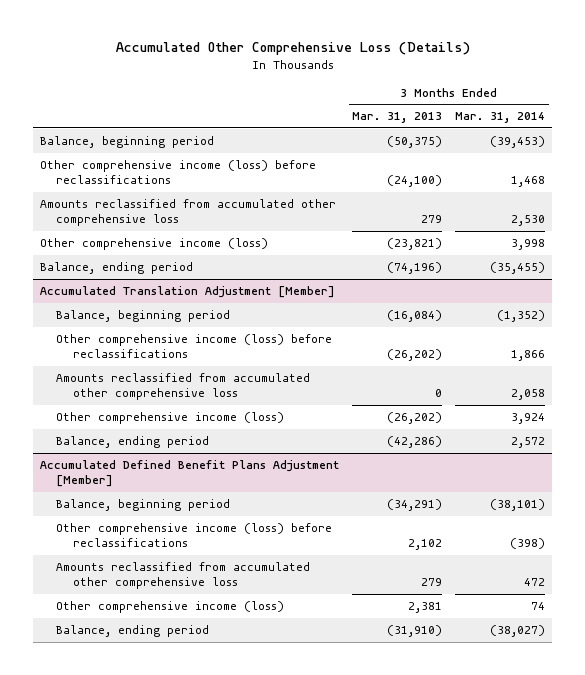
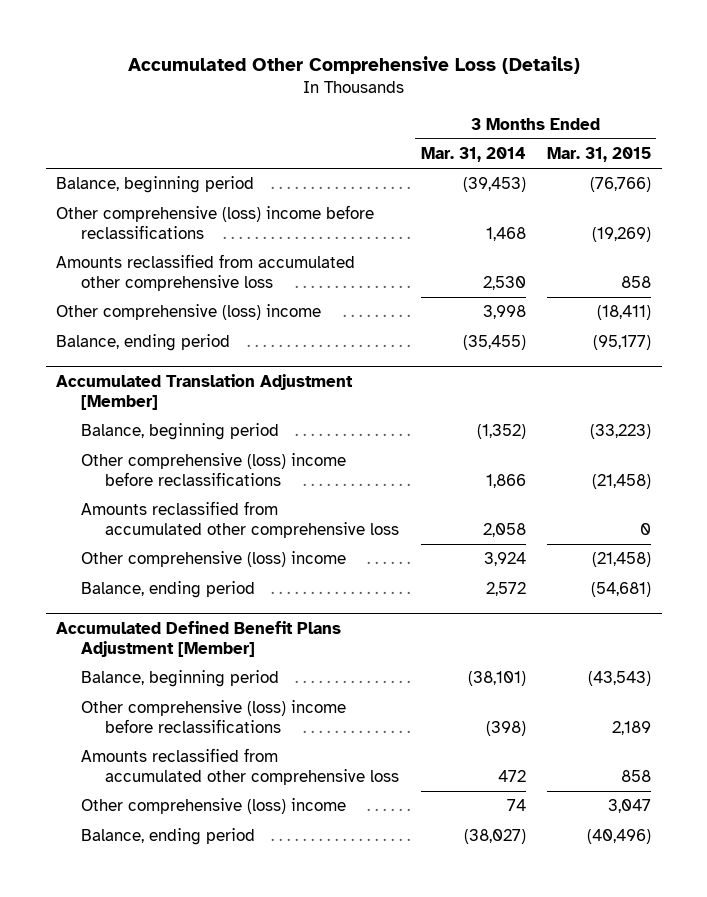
- | 3 Months Ended Mar. 31, 2013 | 3 Months Ended Mar. 31, 2014
+ | 3 Months Ended Mar. 31, 2014 | 3 Months Ended Mar. 31, 2015
- Other comprehensive income (loss) before reclassifications | (24,100) | 1,468
+ Other comprehensive (loss) income before reclassifications | 1,468 | (19,269)
- Other comprehensive income (loss) | (23,821) | 3,998
+ Other comprehensive (loss) income | 3,998 | (18,411)
@ Accumulated Translation Adjustment [Member]
- Other comprehensive income (loss) before reclassifications | (26,202) | 1,866
+ Other comprehensive (loss) income before reclassifications | 1,866 | (21,458)
- Other comprehensive income (loss) | (26,202) | 3,924
+ Other comprehensive (loss) income | 3,924 | (21,458)
@ Accumulated Defined Benefit Plans Adjustment [Member]
- Other comprehensive income (loss) before reclassifications | 2,102 | (398)
+ Other comprehensive (loss) income before reclassifications | (398) | 2,189
- Other comprehensive income (loss) | 2,381 | 74
+ Other comprehensive (loss) income | 74 | 3,047

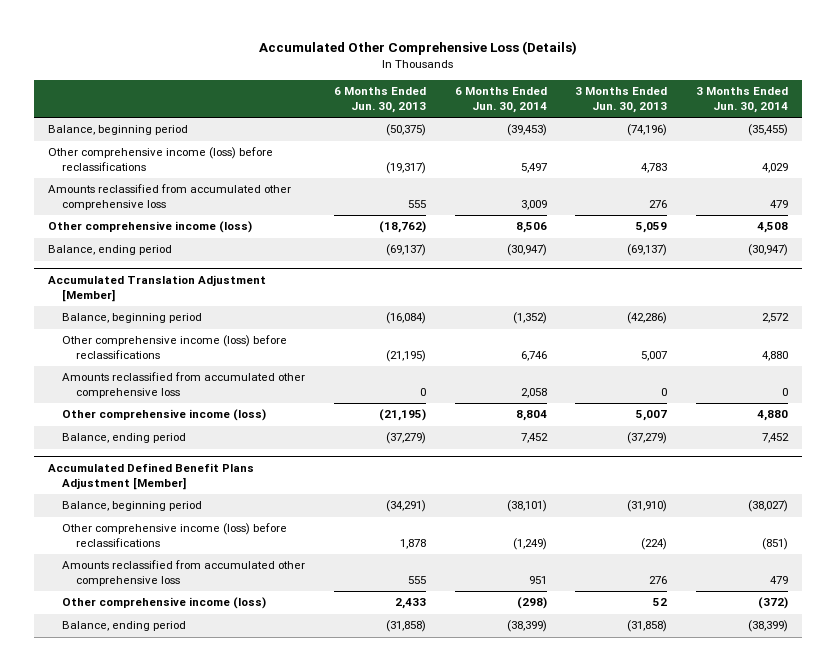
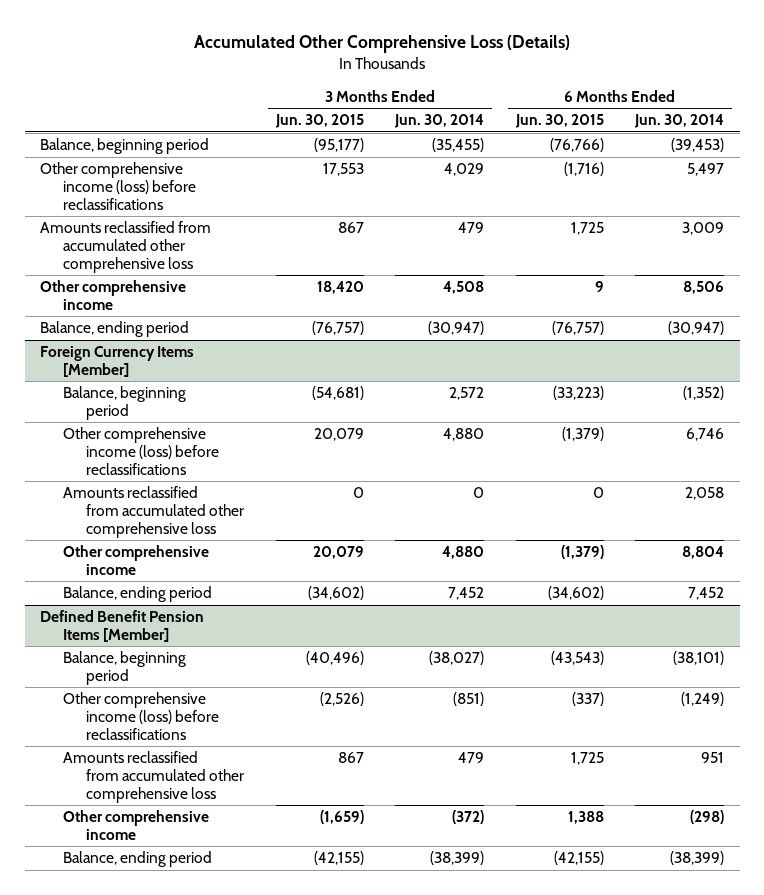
- | 6 Months Ended Jun. 30, 2013 | 6 Months Ended Jun. 30, 2014 | 3 Months Ended Jun. 30, 2013 | 3 Months Ended Jun. 30, 2014
+ | 3 Months Ended Jun. 30, 2015 | 3 Months Ended Jun. 30, 2014 | 6 Months Ended Jun. 30, 2015 | 6 Months Ended Jun. 30, 2014
- Other comprehensive income (loss) | (18,762) | 8,506 | 5,059 | 4,508
+ Other comprehensive income | 18,420 | 4,508 | 9 | 8,506
- Accumulated Translation Adjustment [Member]
+ Foreign Currency Items [Member]
- Other comprehensive income (loss) | (21,195) | 8,804 | 5,007 | 4,880
+ Other comprehensive income | 20,079 | 4,880 | (1,379) | 8,804
- Accumulated Defined Benefit Plans Adjustment [Member]
+ Defined Benefit Pension Items [Member]
- Other comprehensive income (loss) | 2,433 | (298) | 52 | (372)
+ Other comprehensive income | (1,659) | (372) | 1,388 | (298)

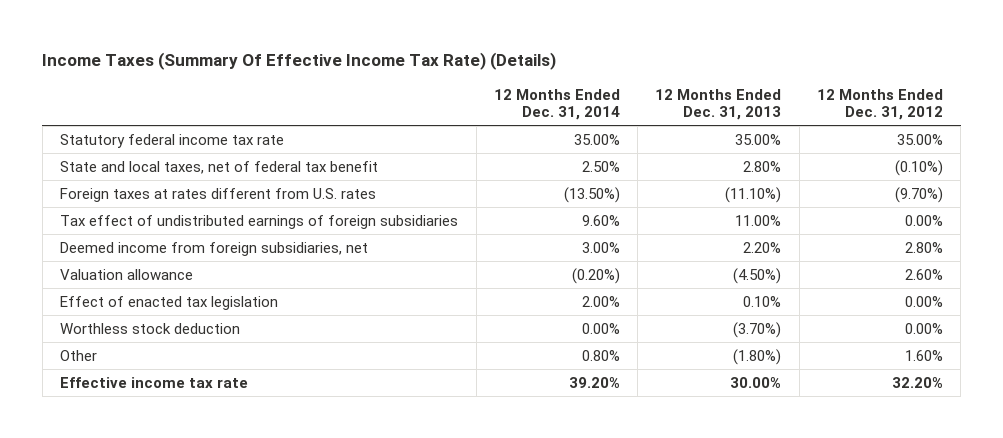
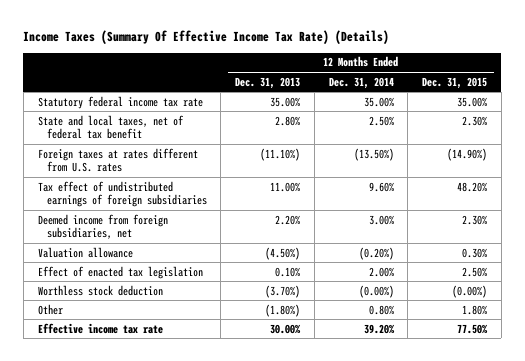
- | 12 Months Ended Dec. 31, 2014 | 12 Months Ended Dec. 31, 2013 | 12 Months Ended Dec. 31, 2012
+ | 12 Months Ended Dec. 31, 2013 | 12 Months Ended Dec. 31, 2014 | 12 Months Ended Dec. 31, 2015
- Worthless stock deduction | 0.00% | (3.70%) | 0.00%
+ Worthless stock deduction | (3.70%) | (0.00%) | (0.00%)

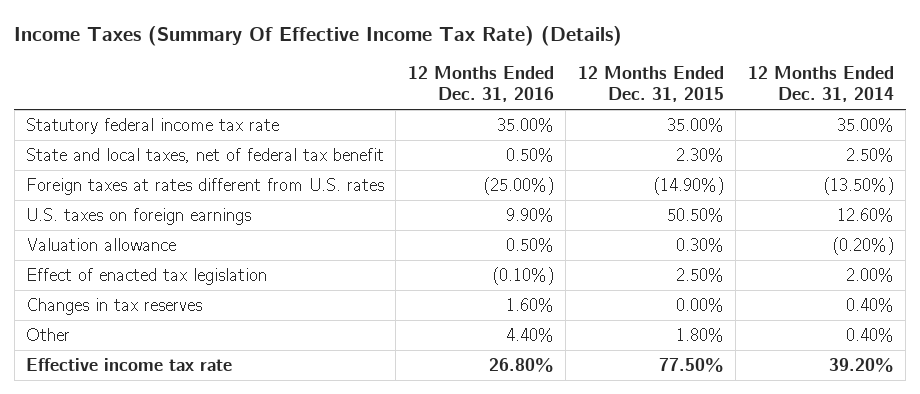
- | 12 Months Ended Dec. 31, 2013 | 12 Months Ended Dec. 31, 2014 | 12 Months Ended Dec. 31, 2015
+ | 12 Months Ended Dec. 31, 2016 | 12 Months Ended Dec. 31, 2015 | 12 Months Ended Dec. 31, 2014
- Tax effect of undistributed earnings of foreign subsidiaries | 11.00% | 9.60% | 48.20%
- Deemed income from foreign subsidiaries, net | 2.20% | 3.00% | 2.30%
+ U.S. taxes on foreign earnings | 9.90% | 50.50% | 12.60%
- Worthless stock deduction | (3.70%) | (0.00%) | (0.00%)
- Other | (1.80%) | 0.80% | 1.80%
+ Changes in tax reserves | 1.60% | 0.00% | 0.40%
+ Other | 4.40% | 1.80% | 0.40%

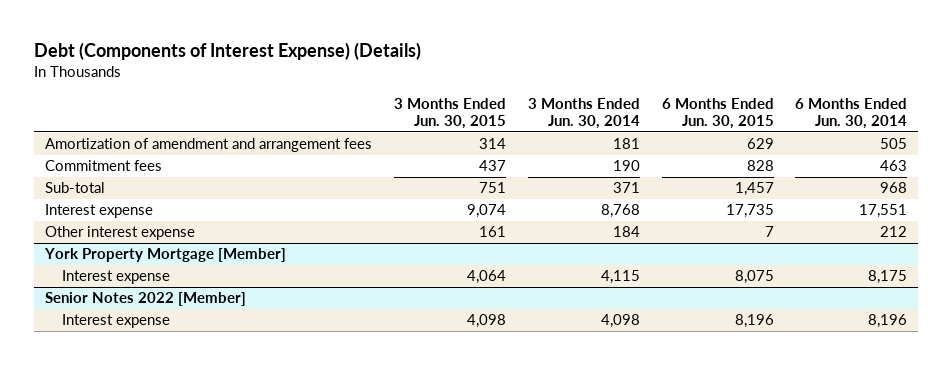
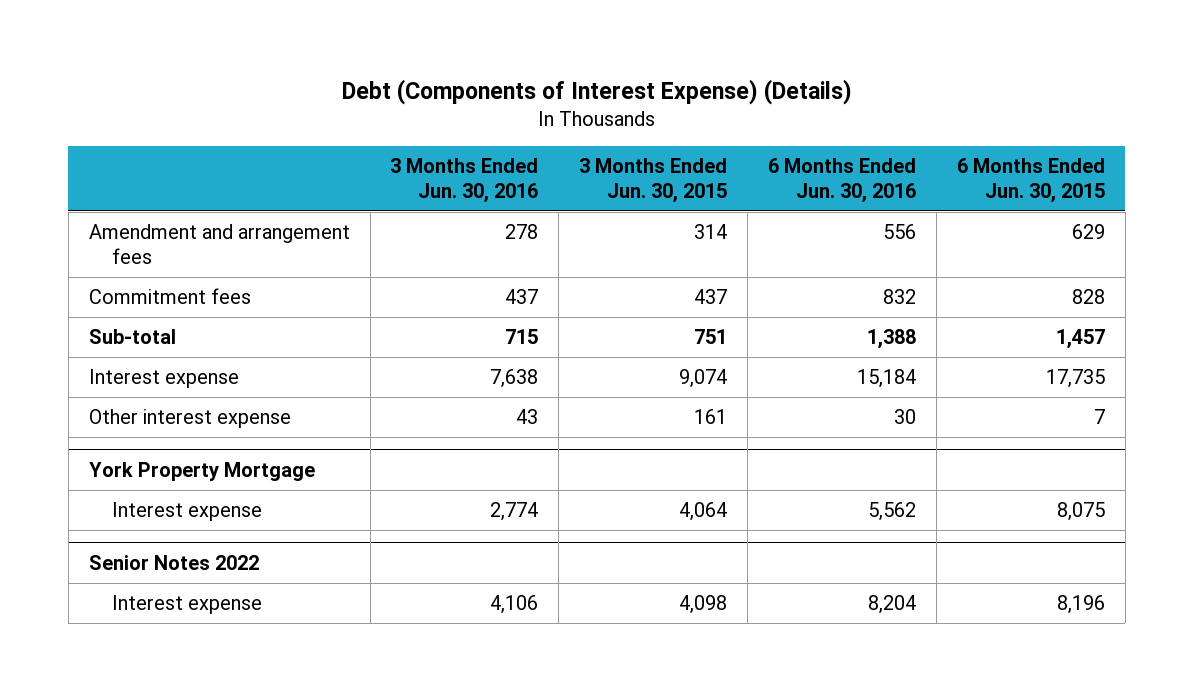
- | 3 Months Ended Jun. 30, 2015 | 3 Months Ended Jun. 30, 2014 | 6 Months Ended Jun. 30, 2015 | 6 Months Ended Jun. 30, 2014
+ | 3 Months Ended Jun. 30, 2016 | 3 Months Ended Jun. 30, 2015 | 6 Months Ended Jun. 30, 2016 | 6 Months Ended Jun. 30, 2015
- Amortization of amendment and arrangement fees | 314 | 181 | 629 | 505
+ Amendment and arrangement fees | 278 | 314 | 556 | 629
- York Property Mortgage [Member]
+ York Property Mortgage
- Senior Notes 2022 [Member]
+ Senior Notes 2022

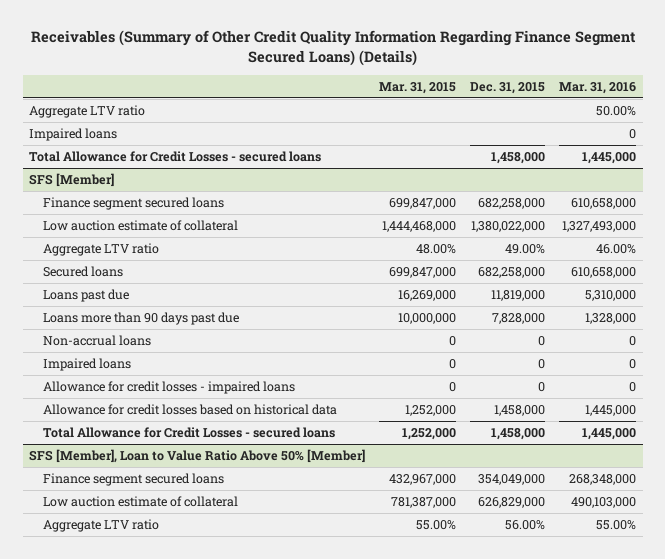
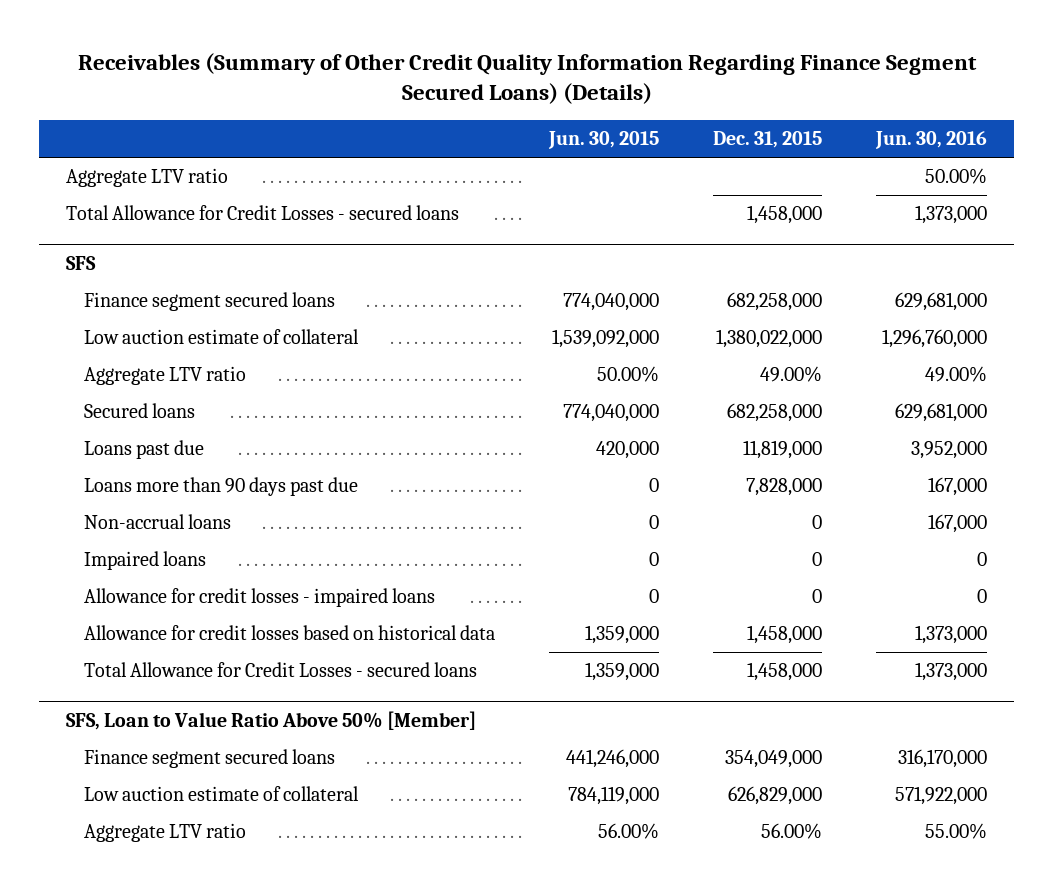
- | Mar. 31, 2015 | Dec. 31, 2015 | Mar. 31, 2016
+ | Jun. 30, 2015 | Dec. 31, 2015 | Jun. 30, 2016
- Impaired loans | | | 0
- SFS [Member]
+ SFS
- SFS [Member], Loan to Value Ratio Above 50% [Member]
+ SFS, Loan to Value Ratio Above 50% [Member]

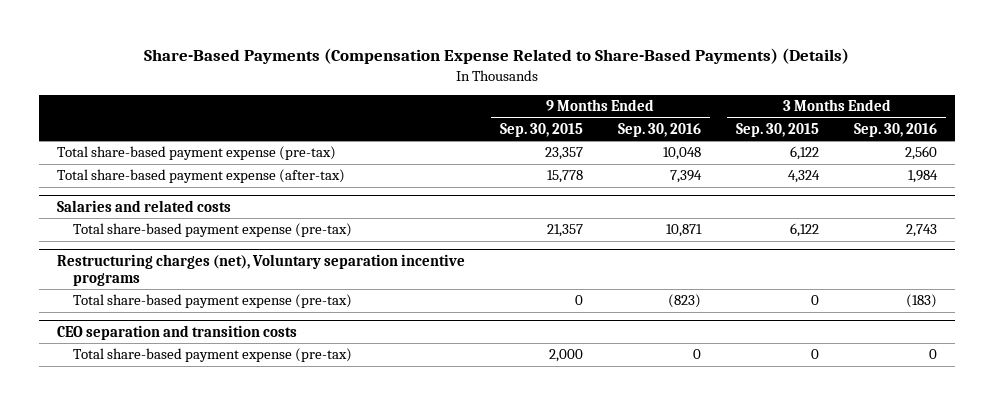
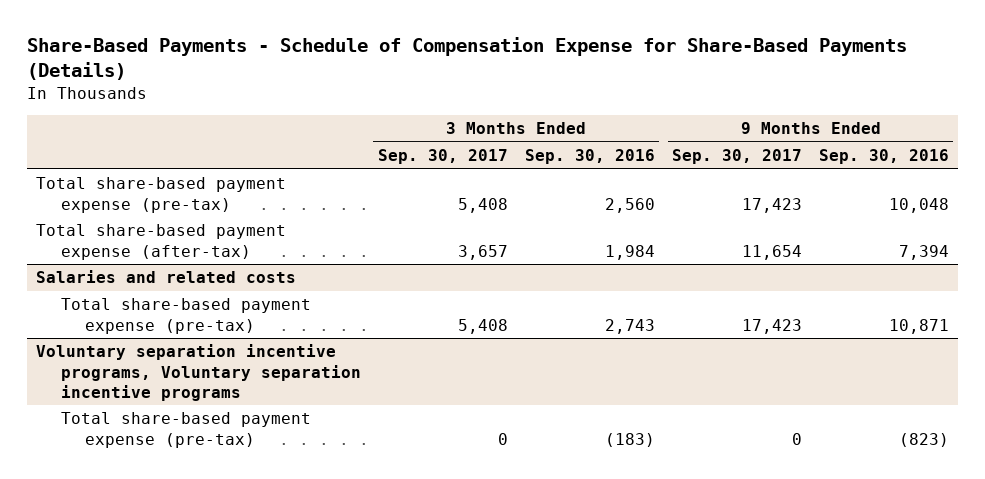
- Share-Based Payments (Compensation Expense Related to Share-Based Payments) (Details)
+ Share-Based Payments - Schedule of Compensation Expense for Share-Based Payments (Details)
- | 9 Months Ended Sep. 30, 2015 | 9 Months Ended Sep. 30, 2016 | 3 Months Ended Sep. 30, 2015 | 3 Months Ended Sep. 30, 2016
+ | 3 Months Ended Sep. 30, 2017 | 3 Months Ended Sep. 30, 2016 | 9 Months Ended Sep. 30, 2017 | 9 Months Ended Sep. 30, 2016
- Restructuring charges (net), Voluntary separation incentive programs
+ Voluntary separation incentive programs, Voluntary separation incentive programs
- CEO separation and transition costs
- Total share-based payment expense (pre-tax) | 2,000 | 0 | 0 | 0

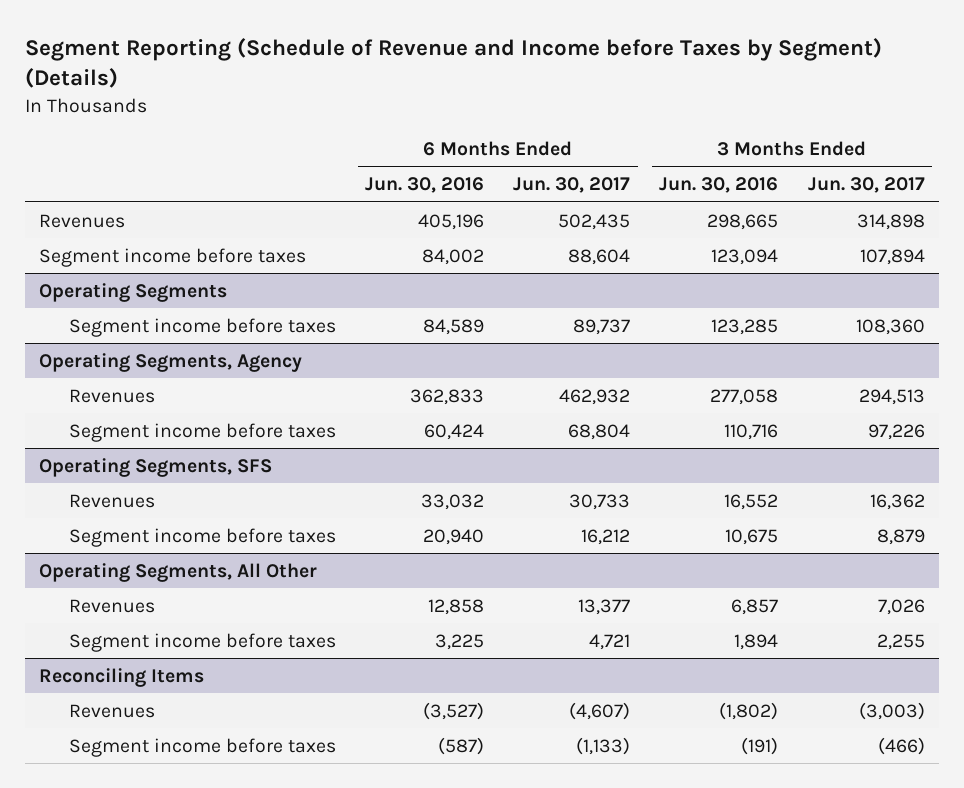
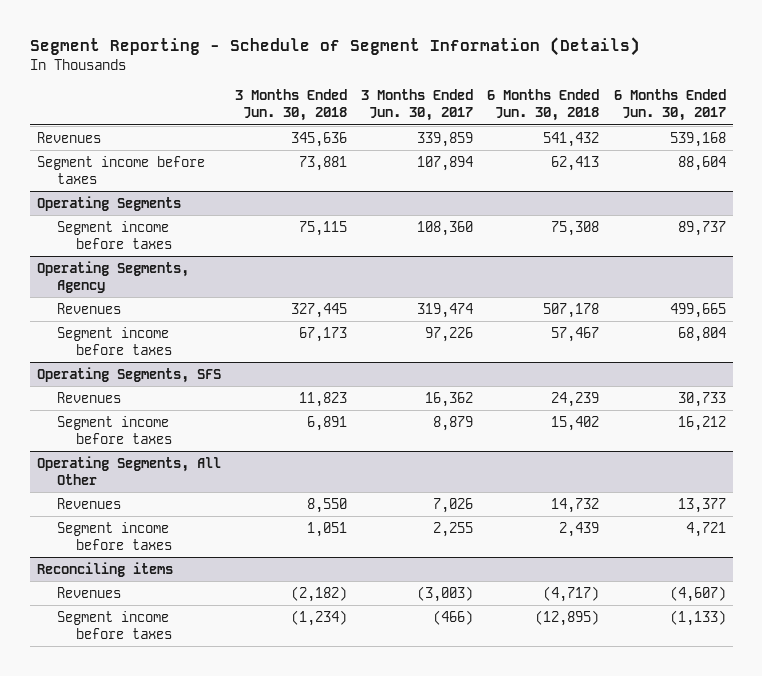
- Segment Reporting (Schedule of Revenue and Income before Taxes by Segment) (Details)
+ Segment Reporting - Schedule of Segment Information (Details)
- | 6 Months Ended Jun. 30, 2016 | 6 Months Ended Jun. 30, 2017 | 3 Months Ended Jun. 30, 2016 | 3 Months Ended Jun. 30, 2017
+ | 3 Months Ended Jun. 30, 2018 | 3 Months Ended Jun. 30, 2017 | 6 Months Ended Jun. 30, 2018 | 6 Months Ended Jun. 30, 2017
- Revenues | 405,196 | 502,435 | 298,665 | 314,898
+ Revenues | 345,636 | 339,859 | 541,432 | 539,168
@ Operating Segments, Agency
- Revenues | 362,833 | 462,932 | 277,058 | 294,513
+ Revenues | 327,445 | 319,474 | 507,178 | 499,665
- Reconciling Items
+ Reconciling items

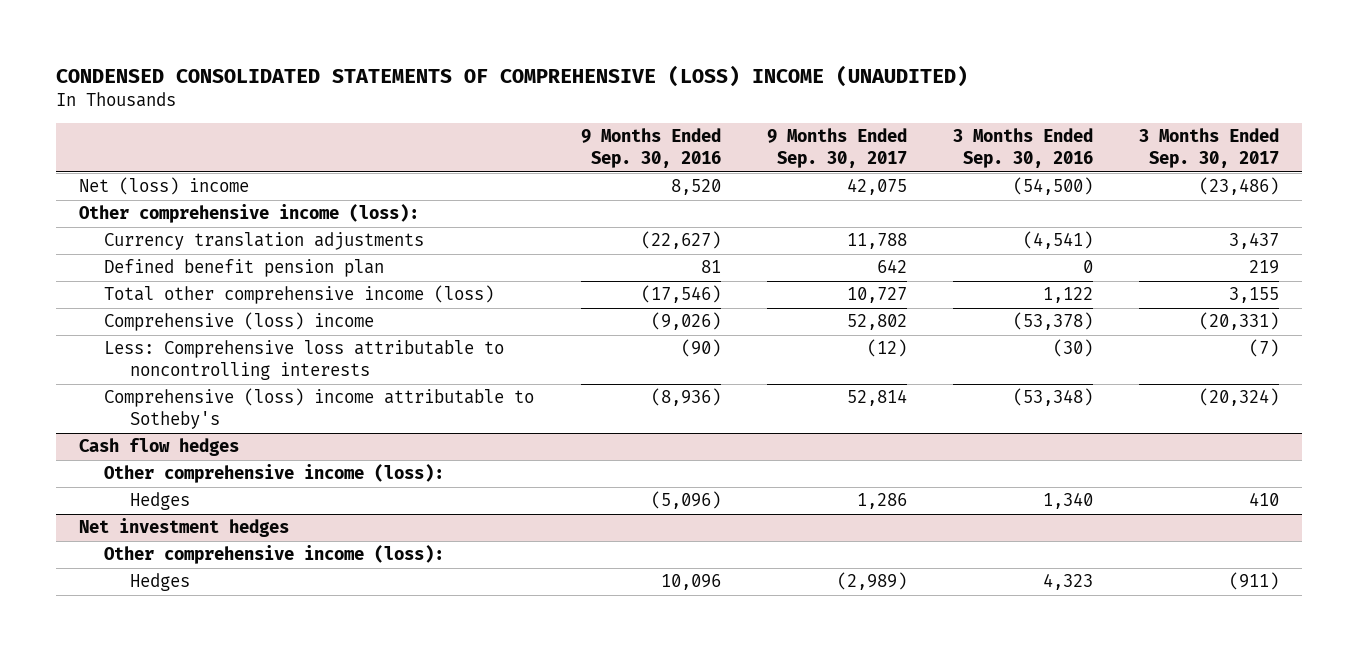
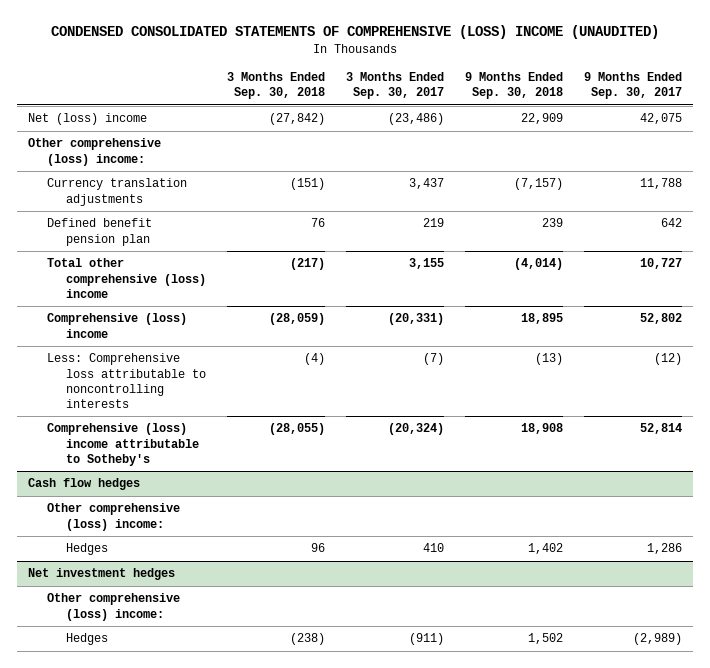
- | 9 Months Ended Sep. 30, 2016 | 9 Months Ended Sep. 30, 2017 | 3 Months Ended Sep. 30, 2016 | 3 Months Ended Sep. 30, 2017
+ | 3 Months Ended Sep. 30, 2018 | 3 Months Ended Sep. 30, 2017 | 9 Months Ended Sep. 30, 2018 | 9 Months Ended Sep. 30, 2017
- Other comprehensive income (loss):
+ Other comprehensive (loss) income:
- Total other comprehensive income (loss) | (17,546) | 10,727 | 1,122 | 3,155
+ Total other comprehensive (loss) income | (217) | 3,155 | (4,014) | 10,727
@ Cash flow hedges
- Other comprehensive income (loss):
+ Other comprehensive (loss) income:
@ Net investment hedges
- Other comprehensive income (loss):
+ Other comprehensive (loss) income:

